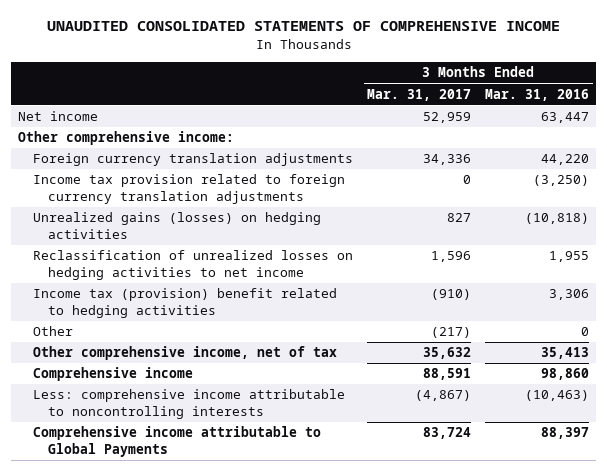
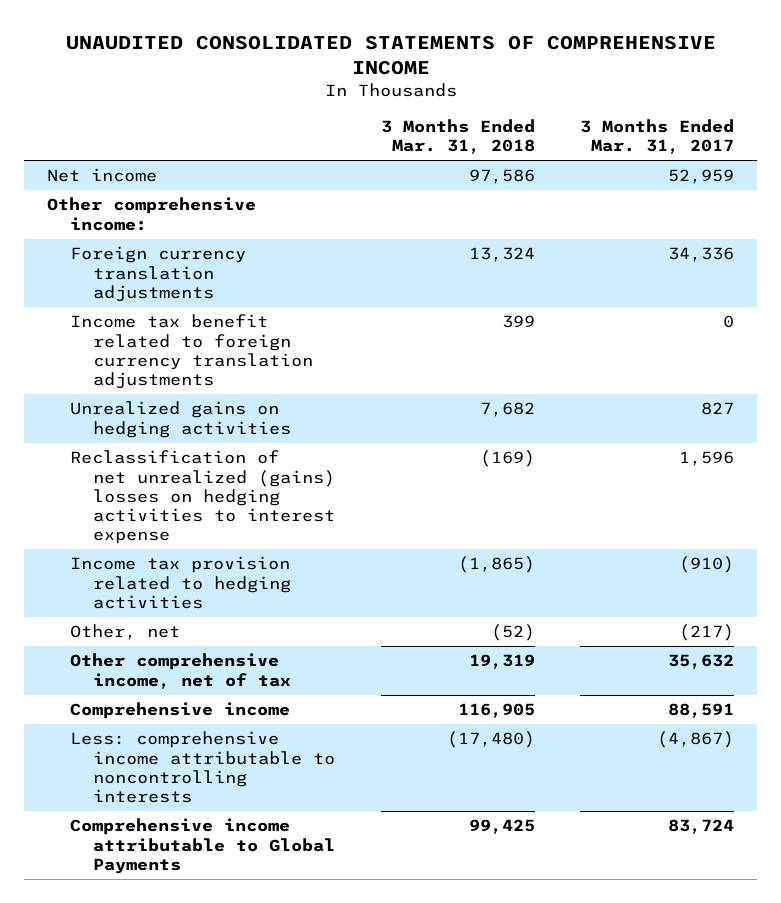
- | 3 Months Ended Mar. 31, 2017 | 3 Months Ended Mar. 31, 2016
+ | 3 Months Ended Mar. 31, 2018 | 3 Months Ended Mar. 31, 2017
- Income tax provision related to foreign currency translation adjustments | 0 | (3,250)
- Unrealized gains (losses) on hedging activities | 827 | (10,818)
- Reclassification of unrealized losses on hedging activities to net income | 1,596 | 1,955
- Income tax (provision) benefit related to hedging activities | (910) | 3,306
- Other | (217) | 0
+ Income tax benefit related to foreign currency translation adjustments | 399 | 0
+ Unrealized gains on hedging activities | 7,682 | 827
+ Reclassification of net unrealized (gains) losses on hedging activities to interest expense | (169) | 1,596
+ Income tax provision related to hedging activities | (1,865) | (910)
+ Other, net | (52) | (217)

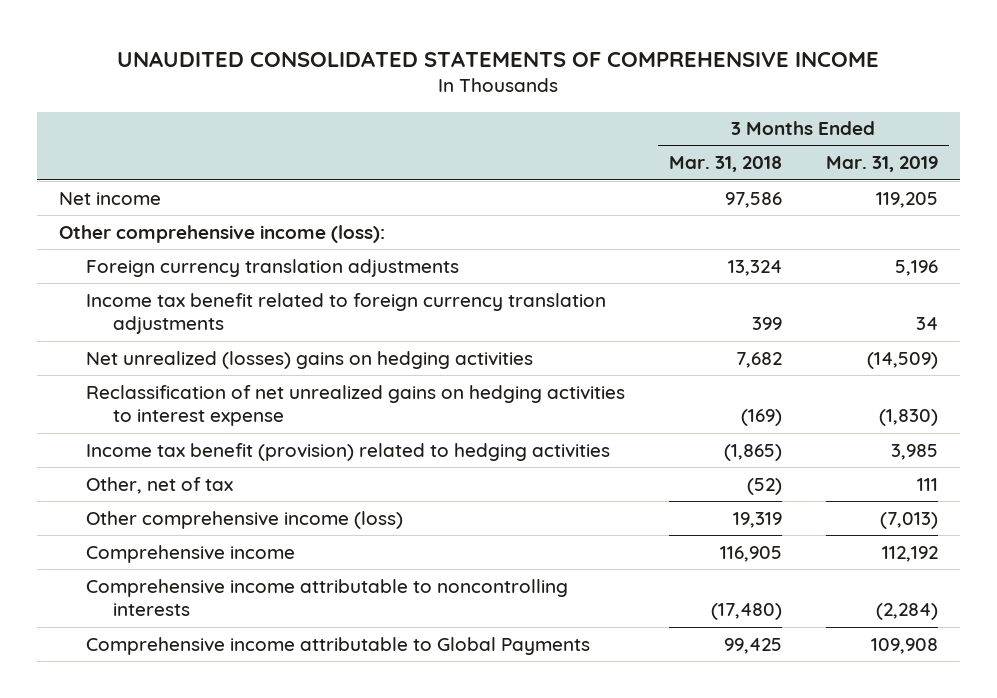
- | 3 Months Ended Mar. 31, 2018 | 3 Months Ended Mar. 31, 2017
+ | 3 Months Ended Mar. 31, 2018 | 3 Months Ended Mar. 31, 2019
- Other comprehensive income:
+ Other comprehensive income (loss):
- Unrealized gains on hedging activities | 7,682 | 827
- Reclassification of net unrealized (gains) losses on hedging activities to interest expense | (169) | 1,596
- Income tax provision related to hedging activities | (1,865) | (910)
- Other, net | (52) | (217)
- Other comprehensive income, net of tax | 19,319 | 35,632
+ Net unrealized (losses) gains on hedging activities | 7,682 | (14,509)
+ Reclassification of net unrealized gains on hedging activities to interest expense | (169) | (1,830)
+ Income tax benefit (provision) related to hedging activities | (1,865) | 3,985
+ Other, net of tax | (52) | 111
+ Other comprehensive income (loss) | 19,319 | (7,013)
- Less: comprehensive income attributable to noncontrolling interests | (17,480) | (4,867)
+ Comprehensive income attributable to noncontrolling interests | (17,480) | (2,284)

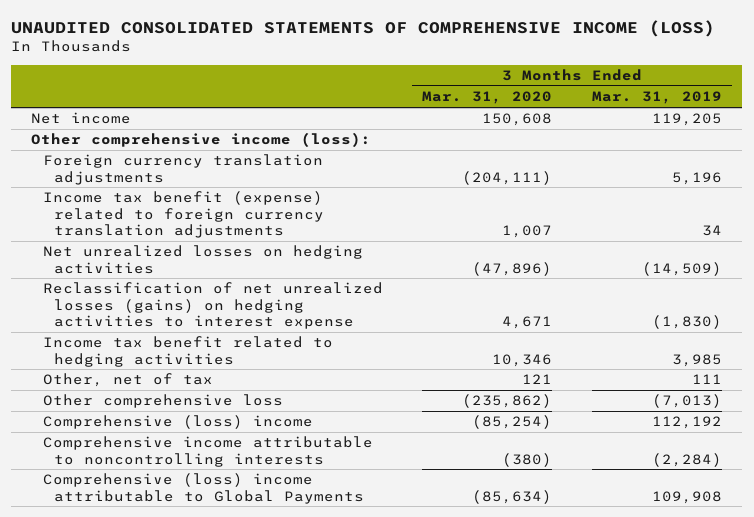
- UNAUDITED CONSOLIDATED STATEMENTS OF COMPREHENSIVE INCOME
+ UNAUDITED CONSOLIDATED STATEMENTS OF COMPREHENSIVE INCOME (LOSS)
- | 3 Months Ended Mar. 31, 2018 | 3 Months Ended Mar. 31, 2019
+ | 3 Months Ended Mar. 31, 2020 | 3 Months Ended Mar. 31, 2019
- Income tax benefit related to foreign currency translation adjustments | 399 | 34
- Net unrealized (losses) gains on hedging activities | 7,682 | (14,509)
- Reclassification of net unrealized gains on hedging activities to interest expense | (169) | (1,830)
- Income tax benefit (provision) related to hedging activities | (1,865) | 3,985
+ Income tax benefit (expense) related to foreign currency translation adjustments | 1,007 | 34
+ Net unrealized losses on hedging activities | (47,896) | (14,509)
+ Reclassification of net unrealized losses (gains) on hedging activities to interest expense | 4,671 | (1,830)
+ Income tax benefit related to hedging activities | 10,346 | 3,985
- Other comprehensive income (loss) | 19,319 | (7,013)
- Comprehensive income | 116,905 | 112,192
+ Other comprehensive loss | (235,862) | (7,013)
+ Comprehensive (loss) income | (85,254) | 112,192
- Comprehensive income attributable to Global Payments | 99,425 | 109,908
+ Comprehensive (loss) income attributable to Global Payments | (85,634) | 109,908

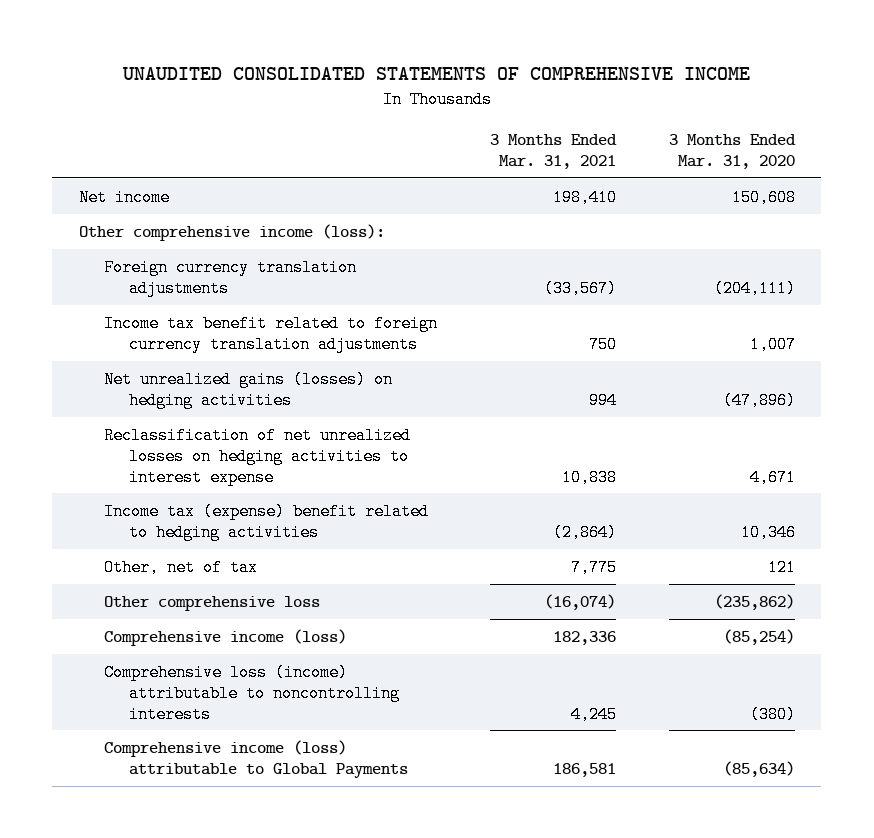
- UNAUDITED CONSOLIDATED STATEMENTS OF COMPREHENSIVE INCOME (LOSS)
+ UNAUDITED CONSOLIDATED STATEMENTS OF COMPREHENSIVE INCOME
- | 3 Months Ended Mar. 31, 2020 | 3 Months Ended Mar. 31, 2019
+ | 3 Months Ended Mar. 31, 2021 | 3 Months Ended Mar. 31, 2020
- Income tax benefit (expense) related to foreign currency translation adjustments | 1,007 | 34
- Net unrealized losses on hedging activities | (47,896) | (14,509)
- Reclassification of net unrealized losses (gains) on hedging activities to interest expense | 4,671 | (1,830)
- Income tax benefit related to hedging activities | 10,346 | 3,985
+ Income tax benefit related to foreign currency translation adjustments | 750 | 1,007
+ Net unrealized gains (losses) on hedging activities | 994 | (47,896)
+ Reclassification of net unrealized losses on hedging activities to interest expense | 10,838 | 4,671
+ Income tax (expense) benefit related to hedging activities | (2,864) | 10,346
- Comprehensive (loss) income | (85,254) | 112,192
- Comprehensive income attributable to noncontrolling interests | (380) | (2,284)
- Comprehensive (loss) income attributable to Global Payments | (85,634) | 109,908
+ Comprehensive income (loss) | 182,336 | (85,254)
+ Comprehensive loss (income) attributable to noncontrolling interests | 4,245 | (380)
+ Comprehensive income (loss) attributable to Global Payments | 186,581 | (85,634)

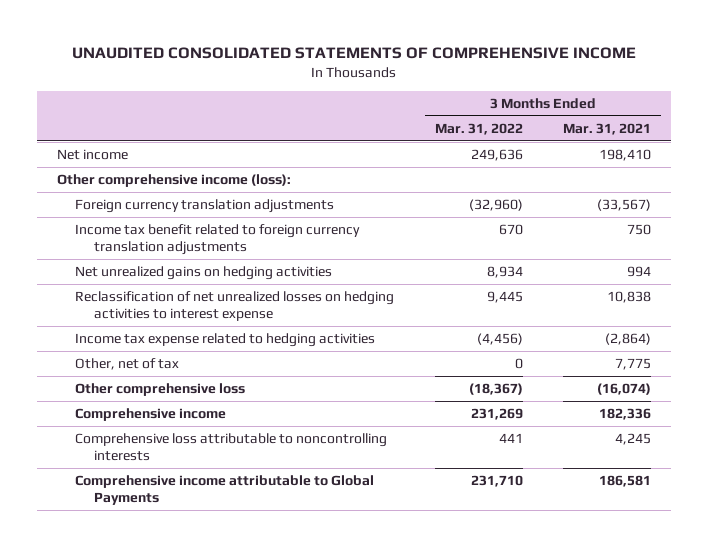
- | 3 Months Ended Mar. 31, 2021 | 3 Months Ended Mar. 31, 2020
+ | 3 Months Ended Mar. 31, 2022 | 3 Months Ended Mar. 31, 2021
- Net unrealized gains (losses) on hedging activities | 994 | (47,896)
+ Net unrealized gains on hedging activities | 8,934 | 994
- Income tax (expense) benefit related to hedging activities | (2,864) | 10,346
+ Income tax expense related to hedging activities | (4,456) | (2,864)
- Comprehensive income (loss) | 182,336 | (85,254)
- Comprehensive loss (income) attributable to noncontrolling interests | 4,245 | (380)
- Comprehensive income (loss) attributable to Global Payments | 186,581 | (85,634)
+ Comprehensive income | 231,269 | 182,336
+ Comprehensive loss attributable to noncontrolling interests | 441 | 4,245
+ Comprehensive income attributable to Global Payments | 231,710 | 186,581

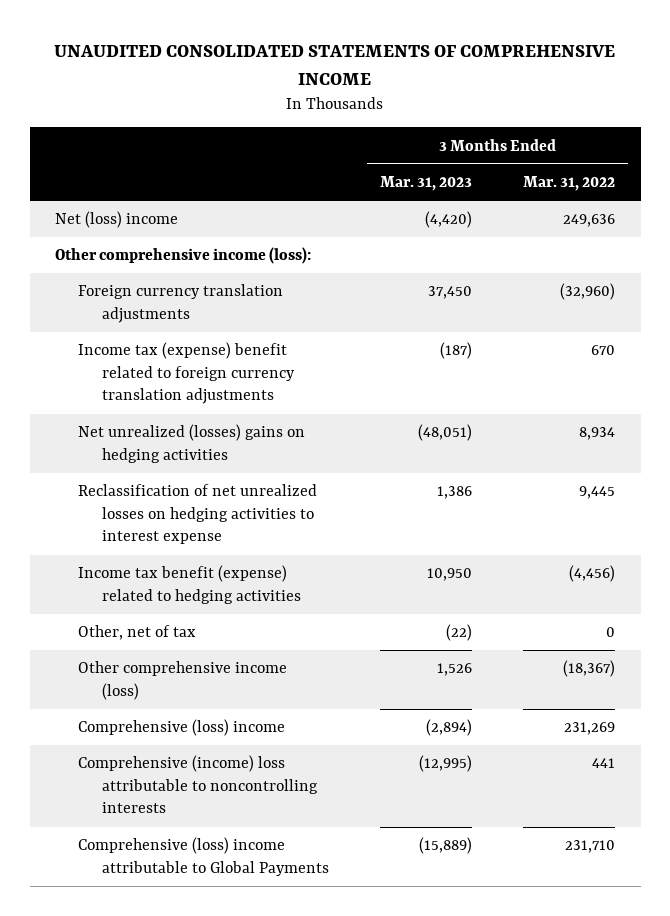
- | 3 Months Ended Mar. 31, 2022 | 3 Months Ended Mar. 31, 2021
+ | 3 Months Ended Mar. 31, 2023 | 3 Months Ended Mar. 31, 2022
- Net income | 249,636 | 198,410
+ Net (loss) income | (4,420) | 249,636
- Income tax benefit related to foreign currency translation adjustments | 670 | 750
- Net unrealized gains on hedging activities | 8,934 | 994
+ Income tax (expense) benefit related to foreign currency translation adjustments | (187) | 670
+ Net unrealized (losses) gains on hedging activities | (48,051) | 8,934
- Income tax expense related to hedging activities | (4,456) | (2,864)
+ Income tax benefit (expense) related to hedging activities | 10,950 | (4,456)
- Other comprehensive loss | (18,367) | (16,074)
- Comprehensive income | 231,269 | 182,336
- Comprehensive loss attributable to noncontrolling interests | 441 | 4,245
- Comprehensive income attributable to Global Payments | 231,710 | 186,581
+ Other comprehensive income (loss) | 1,526 | (18,367)
+ Comprehensive (loss) income | (2,894) | 231,269
+ Comprehensive (income) loss attributable to noncontrolling interests | (12,995) | 441
+ Comprehensive (loss) income attributable to Global Payments | (15,889) | 231,710

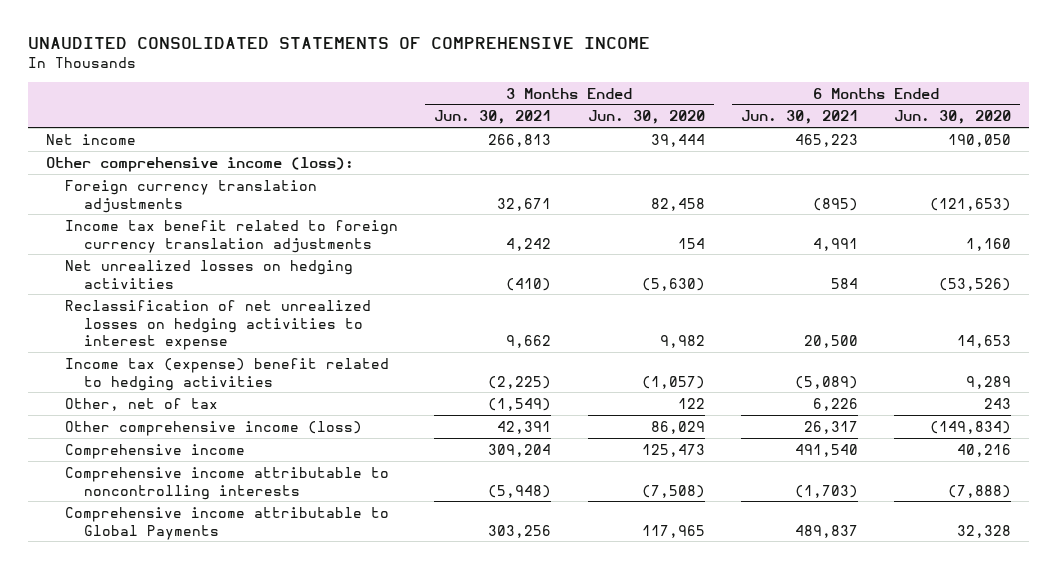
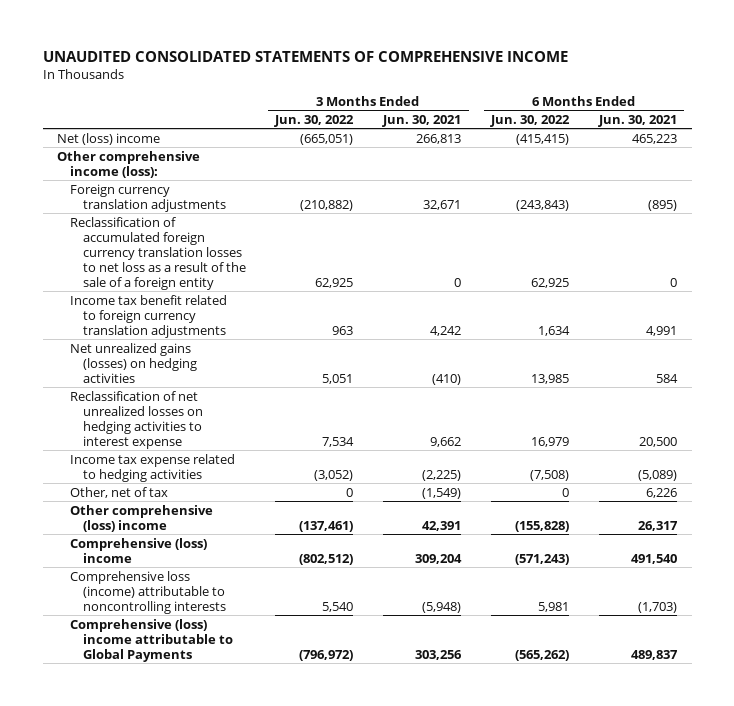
- | 3 Months Ended Jun. 30, 2021 | 3 Months Ended Jun. 30, 2020 | 6 Months Ended Jun. 30, 2021 | 6 Months Ended Jun. 30, 2020
+ | 3 Months Ended Jun. 30, 2022 | 3 Months Ended Jun. 30, 2021 | 6 Months Ended Jun. 30, 2022 | 6 Months Ended Jun. 30, 2021
- Net income | 266,813 | 39,444 | 465,223 | 190,050
+ Net (loss) income | (665,051) | 266,813 | (415,415) | 465,223
+ Reclassification of accumulated foreign currency translation losses to net loss as a result of the sale of a foreign entity | 62,925 | 0 | 62,925 | 0
- Net unrealized losses on hedging activities | (410) | (5,630) | 584 | (53,526)
+ Net unrealized gains (losses) on hedging activities | 5,051 | (410) | 13,985 | 584
- Income tax (expense) benefit related to hedging activities | (2,225) | (1,057) | (5,089) | 9,289
+ Income tax expense related to hedging activities | (3,052) | (2,225) | (7,508) | (5,089)
- Other comprehensive income (loss) | 42,391 | 86,029 | 26,317 | (149,834)
- Comprehensive income | 309,204 | 125,473 | 491,540 | 40,216
- Comprehensive income attributable to noncontrolling interests | (5,948) | (7,508) | (1,703) | (7,888)
- Comprehensive income attributable to Global Payments | 303,256 | 117,965 | 489,837 | 32,328
+ Other comprehensive (loss) income | (137,461) | 42,391 | (155,828) | 26,317
+ Comprehensive (loss) income | (802,512) | 309,204 | (571,243) | 491,540
+ Comprehensive loss (income) attributable to noncontrolling interests | 5,540 | (5,948) | 5,981 | (1,703)
+ Comprehensive (loss) income attributable to Global Payments | (796,972) | 303,256 | (565,262) | 489,837

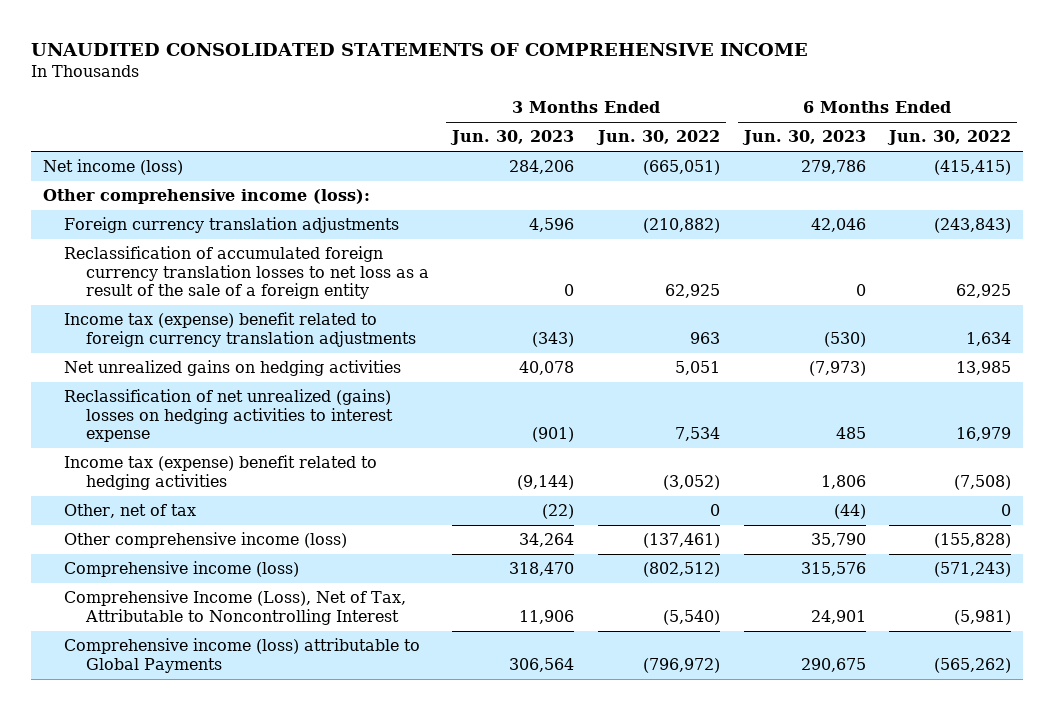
- | 3 Months Ended Jun. 30, 2022 | 3 Months Ended Jun. 30, 2021 | 6 Months Ended Jun. 30, 2022 | 6 Months Ended Jun. 30, 2021
+ | 3 Months Ended Jun. 30, 2023 | 3 Months Ended Jun. 30, 2022 | 6 Months Ended Jun. 30, 2023 | 6 Months Ended Jun. 30, 2022
- Net (loss) income | (665,051) | 266,813 | (415,415) | 465,223
+ Net income (loss) | 284,206 | (665,051) | 279,786 | (415,415)
- Income tax benefit related to foreign currency translation adjustments | 963 | 4,242 | 1,634 | 4,991
- Net unrealized gains (losses) on hedging activities | 5,051 | (410) | 13,985 | 584
- Reclassification of net unrealized losses on hedging activities to interest expense | 7,534 | 9,662 | 16,979 | 20,500
- Income tax expense related to hedging activities | (3,052) | (2,225) | (7,508) | (5,089)
+ Income tax (expense) benefit related to foreign currency translation adjustments | (343) | 963 | (530) | 1,634
+ Net unrealized gains on hedging activities | 40,078 | 5,051 | (7,973) | 13,985
+ Reclassification of net unrealized (gains) losses on hedging activities to interest expense | (901) | 7,534 | 485 | 16,979
+ Income tax (expense) benefit related to hedging activities | (9,144) | (3,052) | 1,806 | (7,508)
- Other comprehensive (loss) income | (137,461) | 42,391 | (155,828) | 26,317
- Comprehensive (loss) income | (802,512) | 309,204 | (571,243) | 491,540
- Comprehensive loss (income) attributable to noncontrolling interests | 5,540 | (5,948) | 5,981 | (1,703)
- Comprehensive (loss) income attributable to Global Payments | (796,972) | 303,256 | (565,262) | 489,837
+ Other comprehensive income (loss) | 34,264 | (137,461) | 35,790 | (155,828)
+ Comprehensive income (loss) | 318,470 | (802,512) | 315,576 | (571,243)
+ Comprehensive Income (Loss), Net of Tax, Attributable to Noncontrolling Interest | 11,906 | (5,540) | 24,901 | (5,981)
+ Comprehensive income (loss) attributable to Global Payments | 306,564 | (796,972) | 290,675 | (565,262)

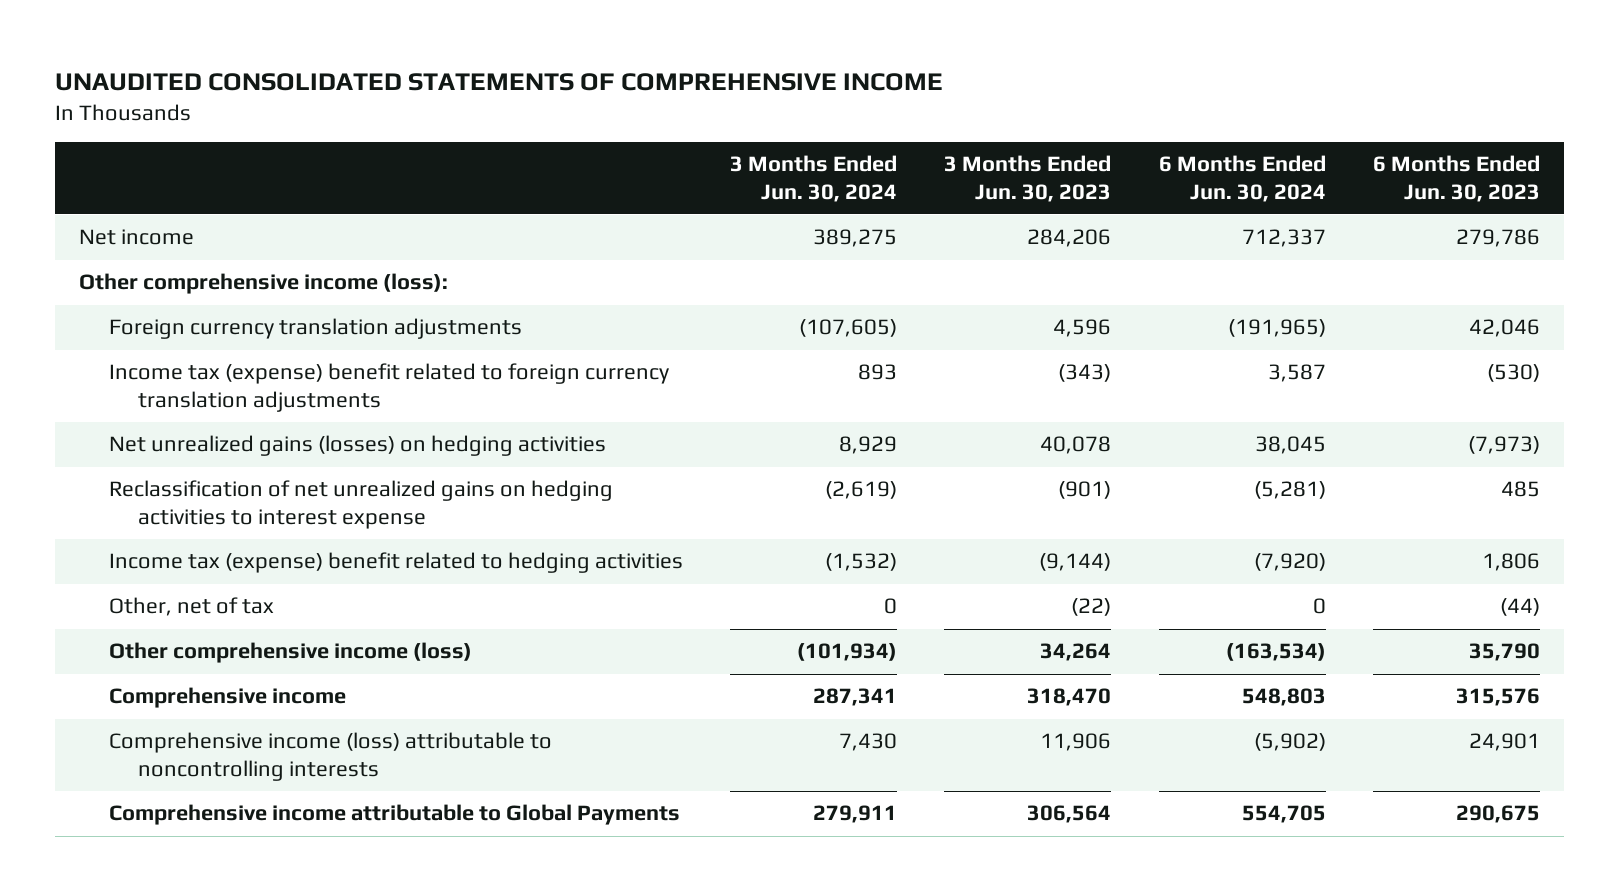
- | 3 Months Ended Jun. 30, 2023 | 3 Months Ended Jun. 30, 2022 | 6 Months Ended Jun. 30, 2023 | 6 Months Ended Jun. 30, 2022
+ | 3 Months Ended Jun. 30, 2024 | 3 Months Ended Jun. 30, 2023 | 6 Months Ended Jun. 30, 2024 | 6 Months Ended Jun. 30, 2023
- Net income (loss) | 284,206 | (665,051) | 279,786 | (415,415)
+ Net income | 389,275 | 284,206 | 712,337 | 279,786
- Reclassification of accumulated foreign currency translation losses to net loss as a result of the sale of a foreign entity | 0 | 62,925 | 0 | 62,925
- Net unrealized gains on hedging activities | 40,078 | 5,051 | (7,973) | 13,985
- Reclassification of net unrealized (gains) losses on hedging activities to interest expense | (901) | 7,534 | 485 | 16,979
+ Net unrealized gains (losses) on hedging activities | 8,929 | 40,078 | 38,045 | (7,973)
+ Reclassification of net unrealized gains on hedging activities to interest expense | (2,619) | (901) | (5,281) | 485
- Comprehensive income (loss) | 318,470 | (802,512) | 315,576 | (571,243)
- Comprehensive Income (Loss), Net of Tax, Attributable to Noncontrolling Interest | 11,906 | (5,540) | 24,901 | (5,981)
- Comprehensive income (loss) attributable to Global Payments | 306,564 | (796,972) | 290,675 | (565,262)
+ Comprehensive income | 287,341 | 318,470 | 548,803 | 315,576
+ Comprehensive income (loss) attributable to noncontrolling interests | 7,430 | 11,906 | (5,902) | 24,901
+ Comprehensive income attributable to Global Payments | 279,911 | 306,564 | 554,705 | 290,675

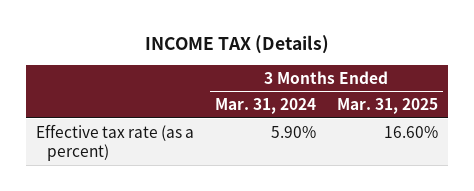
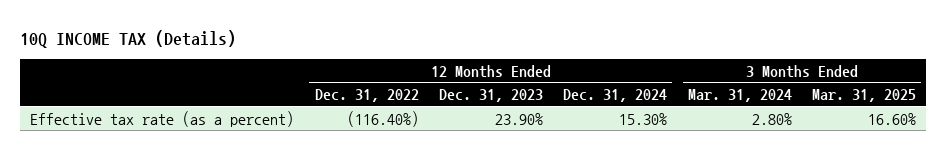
- INCOME TAX (Details)
+ 10Q INCOME TAX (Details)
- | 3 Months Ended Mar. 31, 2024 | 3 Months Ended Mar. 31, 2025
+ | 12 Months Ended Dec. 31, 2022 | 12 Months Ended Dec. 31, 2023 | 12 Months Ended Dec. 31, 2024 | 3 Months Ended Mar. 31, 2024 | 3 Months Ended Mar. 31, 2025
- Effective tax rate (as a percent) | 5.90% | 16.60%
+ Effective tax rate (as a percent) | (116.40%) | 23.90% | 15.30% | 2.80% | 16.60%

